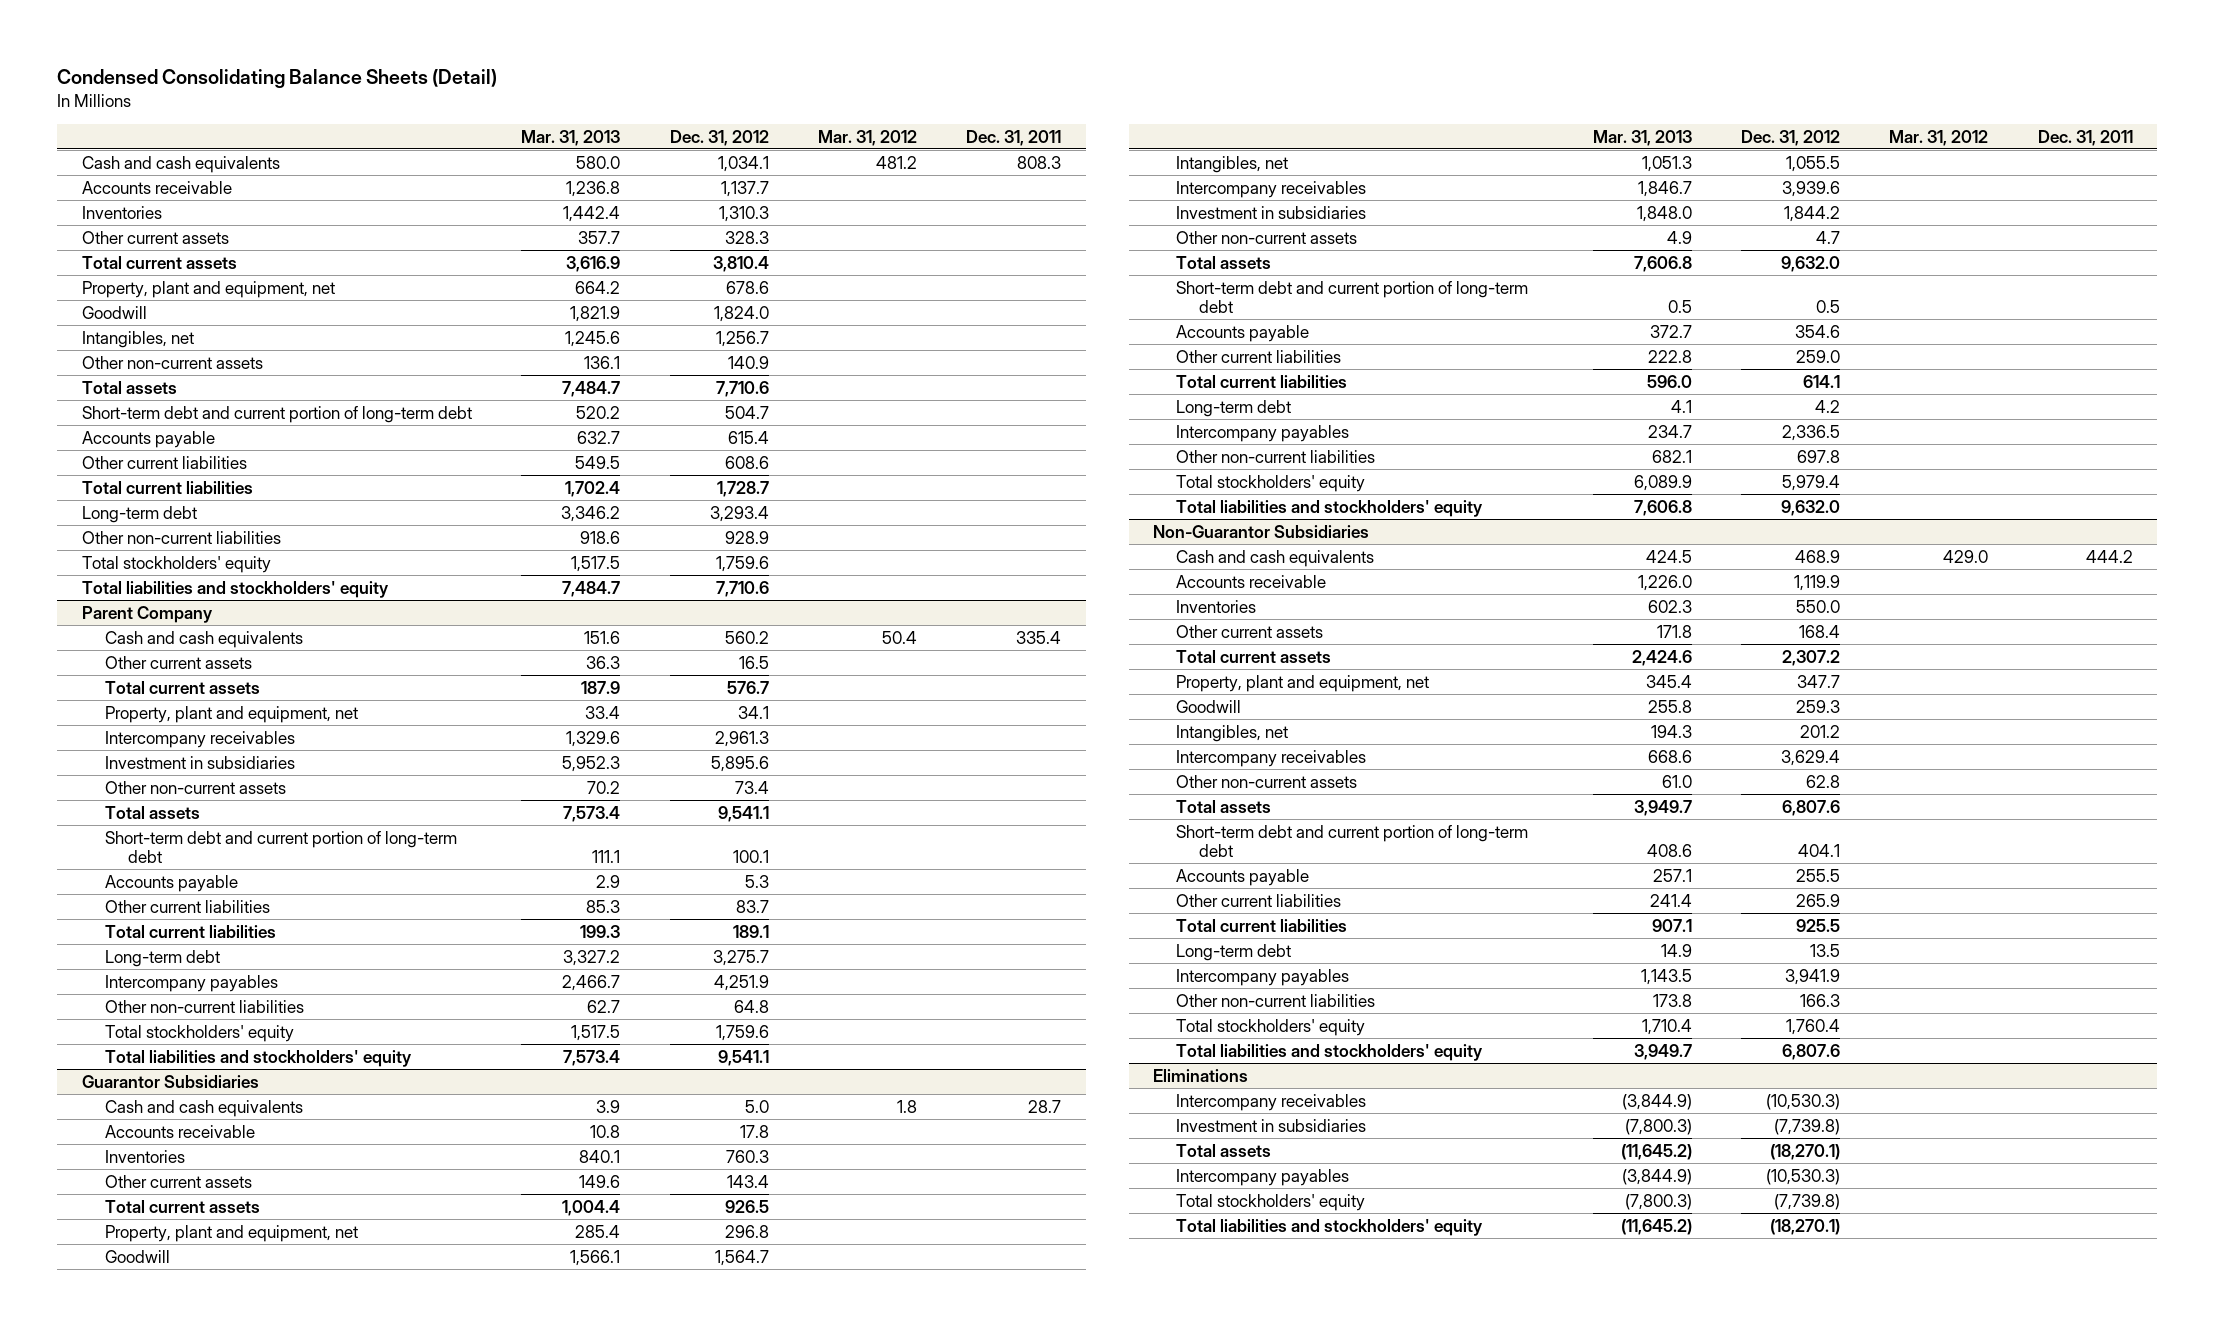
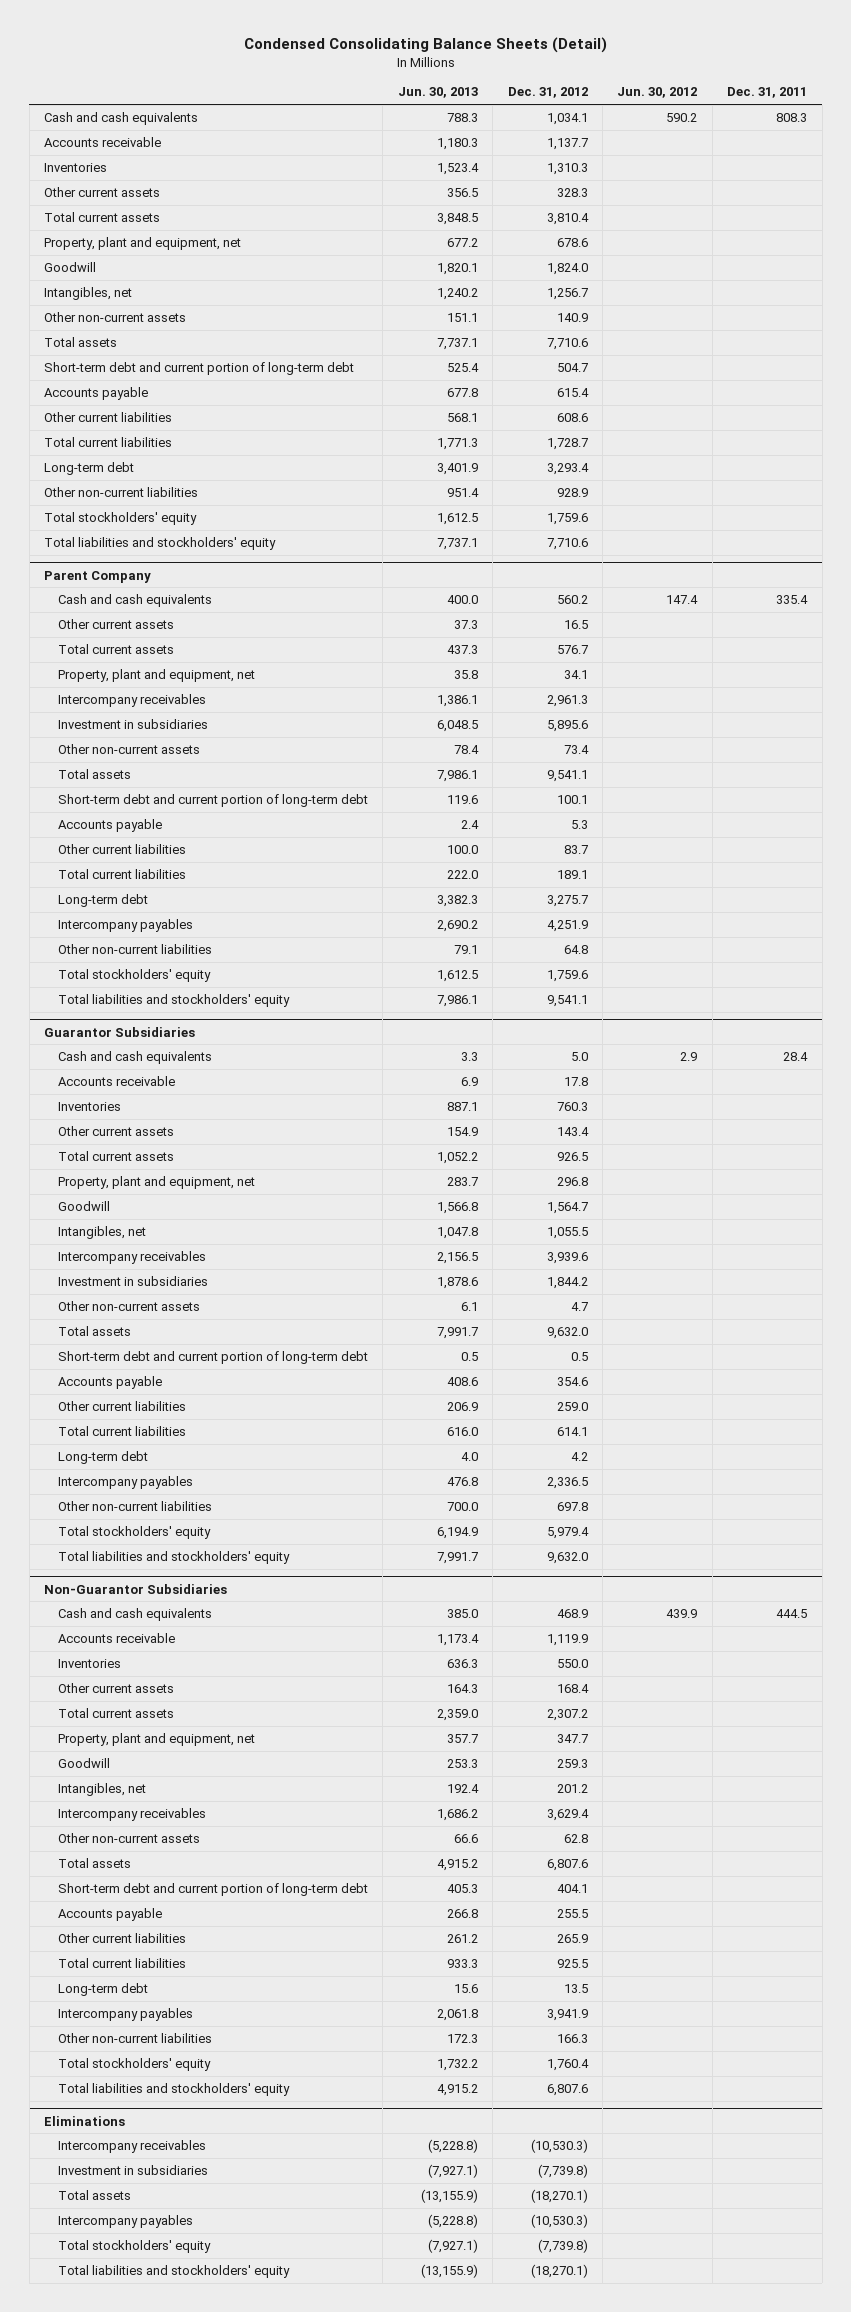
- | Mar. 31, 2013 | Dec. 31, 2012 | Mar. 31, 2012 | Dec. 31, 2011
+ | Jun. 30, 2013 | Dec. 31, 2012 | Jun. 30, 2012 | Dec. 31, 2011
@ Guarantor Subsidiaries
- Cash and cash equivalents | 3.9 | 5.0 | 1.8 | 28.7
+ Cash and cash equivalents | 3.3 | 5.0 | 2.9 | 28.4
@ Non-Guarantor Subsidiaries
- Cash and cash equivalents | 424.5 | 468.9 | 429.0 | 444.2
+ Cash and cash equivalents | 385.0 | 468.9 | 439.9 | 444.5

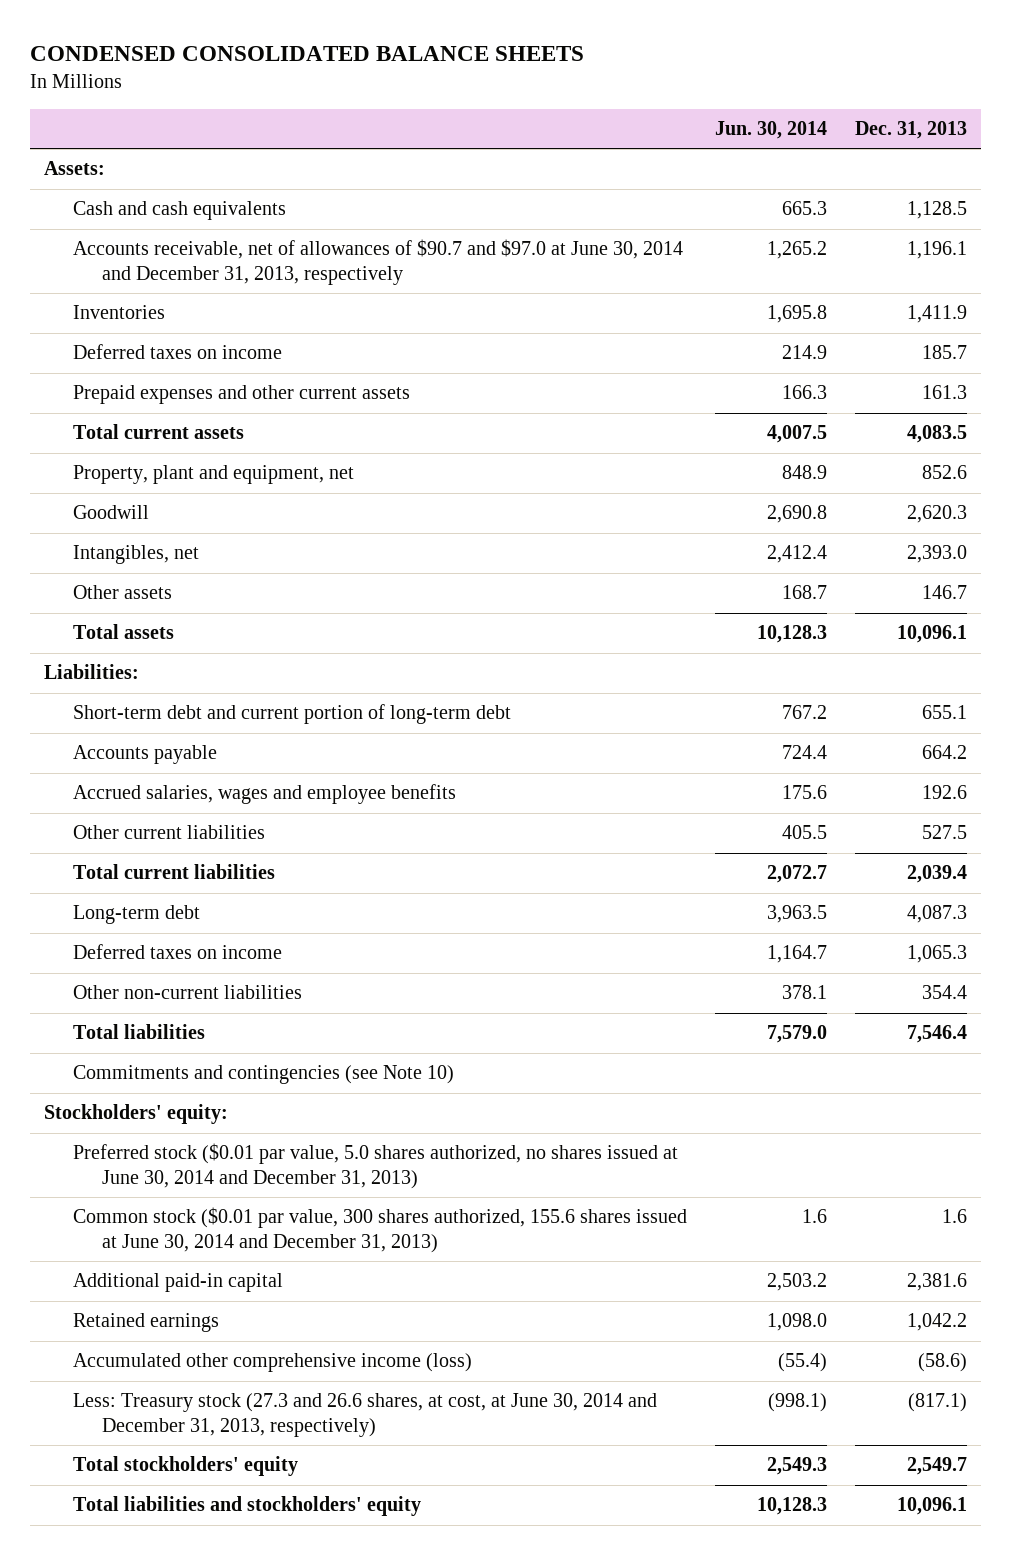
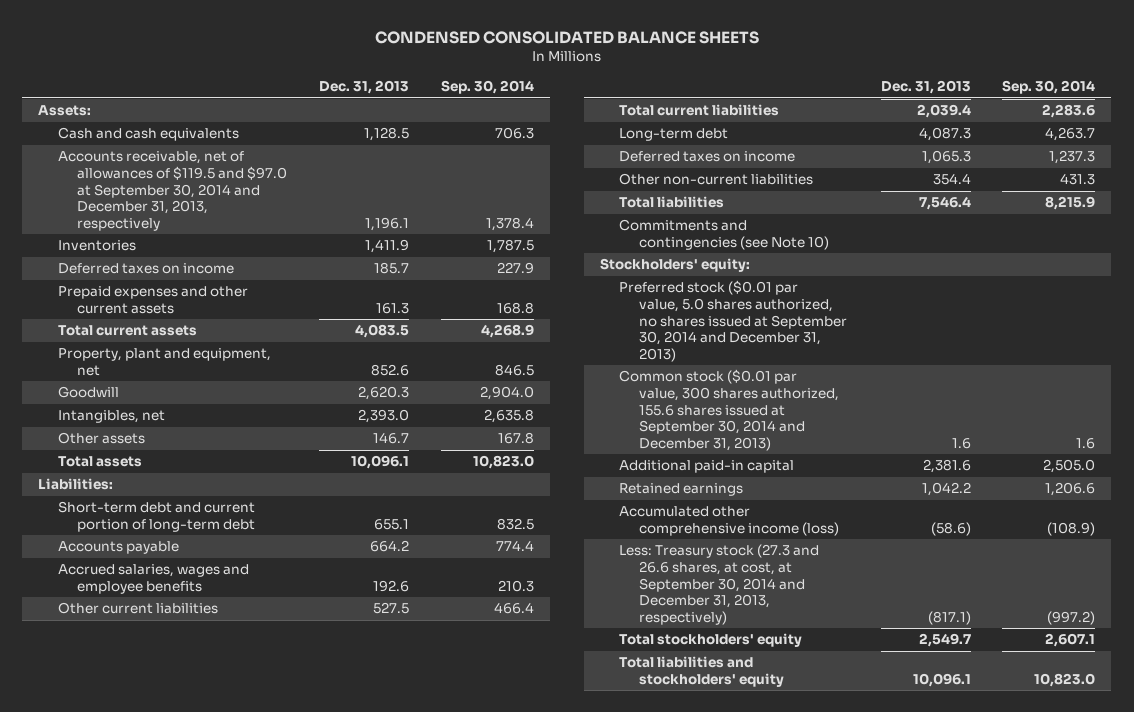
- | Jun. 30, 2014 | Dec. 31, 2013
+ | Dec. 31, 2013 | Sep. 30, 2014
- Accounts receivable, net of allowances of $90.7 and $97.0 at June 30, 2014 and December 31, 2013, respectively | 1,265.2 | 1,196.1
+ Accounts receivable, net of allowances of $119.5 and $97.0 at September 30, 2014 and December 31, 2013, respectively | 1,196.1 | 1,378.4
- Preferred stock ($0.01 par value, 5.0 shares authorized, no shares issued at June 30, 2014 and December 31, 2013)
- Common stock ($0.01 par value, 300 shares authorized, 155.6 shares issued at June 30, 2014 and December 31, 2013) | 1.6 | 1.6
+ Preferred stock ($0.01 par value, 5.0 shares authorized, no shares issued at September 30, 2014 and December 31, 2013)
+ Common stock ($0.01 par value, 300 shares authorized, 155.6 shares issued at September 30, 2014 and December 31, 2013) | 1.6 | 1.6
- Less: Treasury stock (27.3 and 26.6 shares, at cost, at June 30, 2014 and December 31, 2013, respectively) | (998.1) | (817.1)
+ Less: Treasury stock (27.3 and 26.6 shares, at cost, at September 30, 2014 and December 31, 2013, respectively) | (817.1) | (997.2)

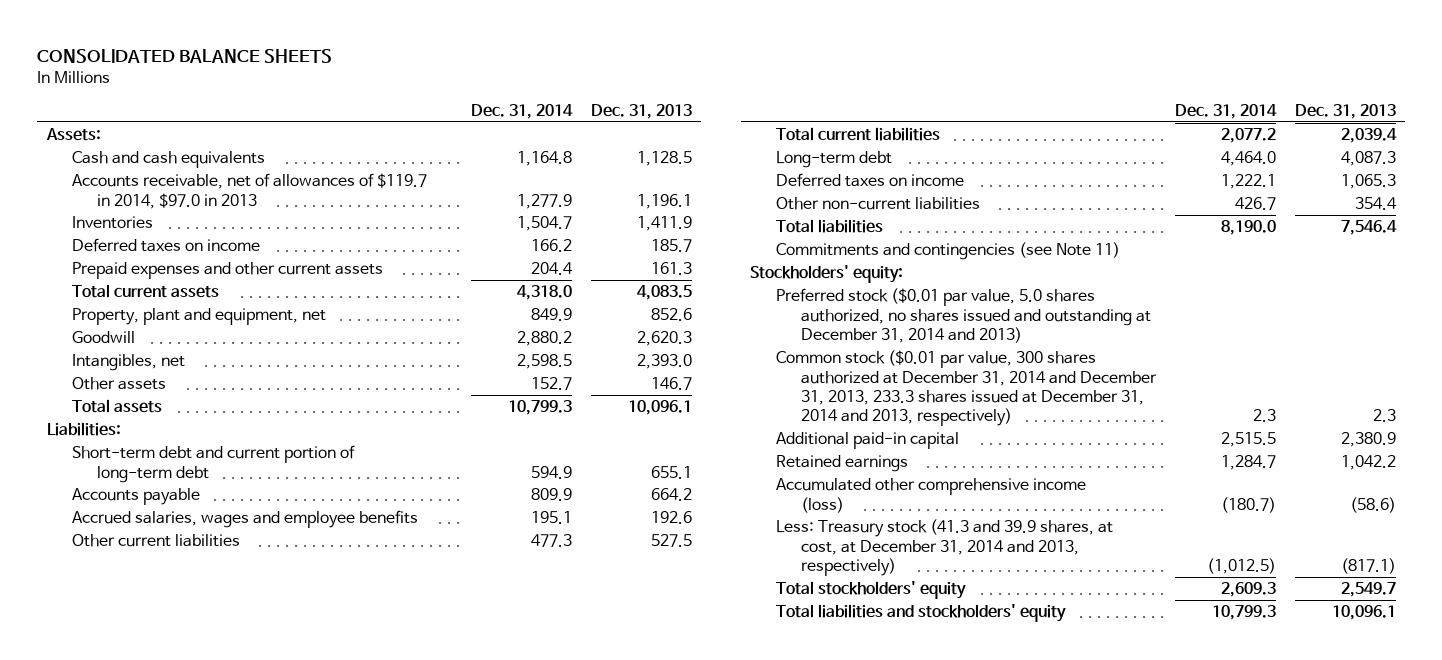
- CONDENSED CONSOLIDATED BALANCE SHEETS
+ CONSOLIDATED BALANCE SHEETS
- | Dec. 31, 2013 | Sep. 30, 2014
+ | Dec. 31, 2014 | Dec. 31, 2013
- Accounts receivable, net of allowances of $119.5 and $97.0 at September 30, 2014 and December 31, 2013, respectively | 1,196.1 | 1,378.4
+ Accounts receivable, net of allowances of $119.7 in 2014, $97.0 in 2013 | 1,277.9 | 1,196.1
- Commitments and contingencies (see Note 10)
+ Commitments and contingencies (see Note 11)
- Preferred stock ($0.01 par value, 5.0 shares authorized, no shares issued at September 30, 2014 and December 31, 2013)
- Common stock ($0.01 par value, 300 shares authorized, 155.6 shares issued at September 30, 2014 and December 31, 2013) | 1.6 | 1.6
- Additional paid-in capital | 2,381.6 | 2,505.0
+ Preferred stock ($0.01 par value, 5.0 shares authorized, no shares issued and outstanding at December 31, 2014 and 2013)
+ Common stock ($0.01 par value, 300 shares authorized at December 31, 2014 and December 31, 2013, 233.3 shares issued at December 31, 2014 and 2013, respectively) | 2.3 | 2.3
+ Additional paid-in capital | 2,515.5 | 2,380.9
- Less: Treasury stock (27.3 and 26.6 shares, at cost, at September 30, 2014 and December 31, 2013, respectively) | (817.1) | (997.2)
+ Less: Treasury stock (41.3 and 39.9 shares, at cost, at December 31, 2014 and 2013, respectively) | (1,012.5) | (817.1)

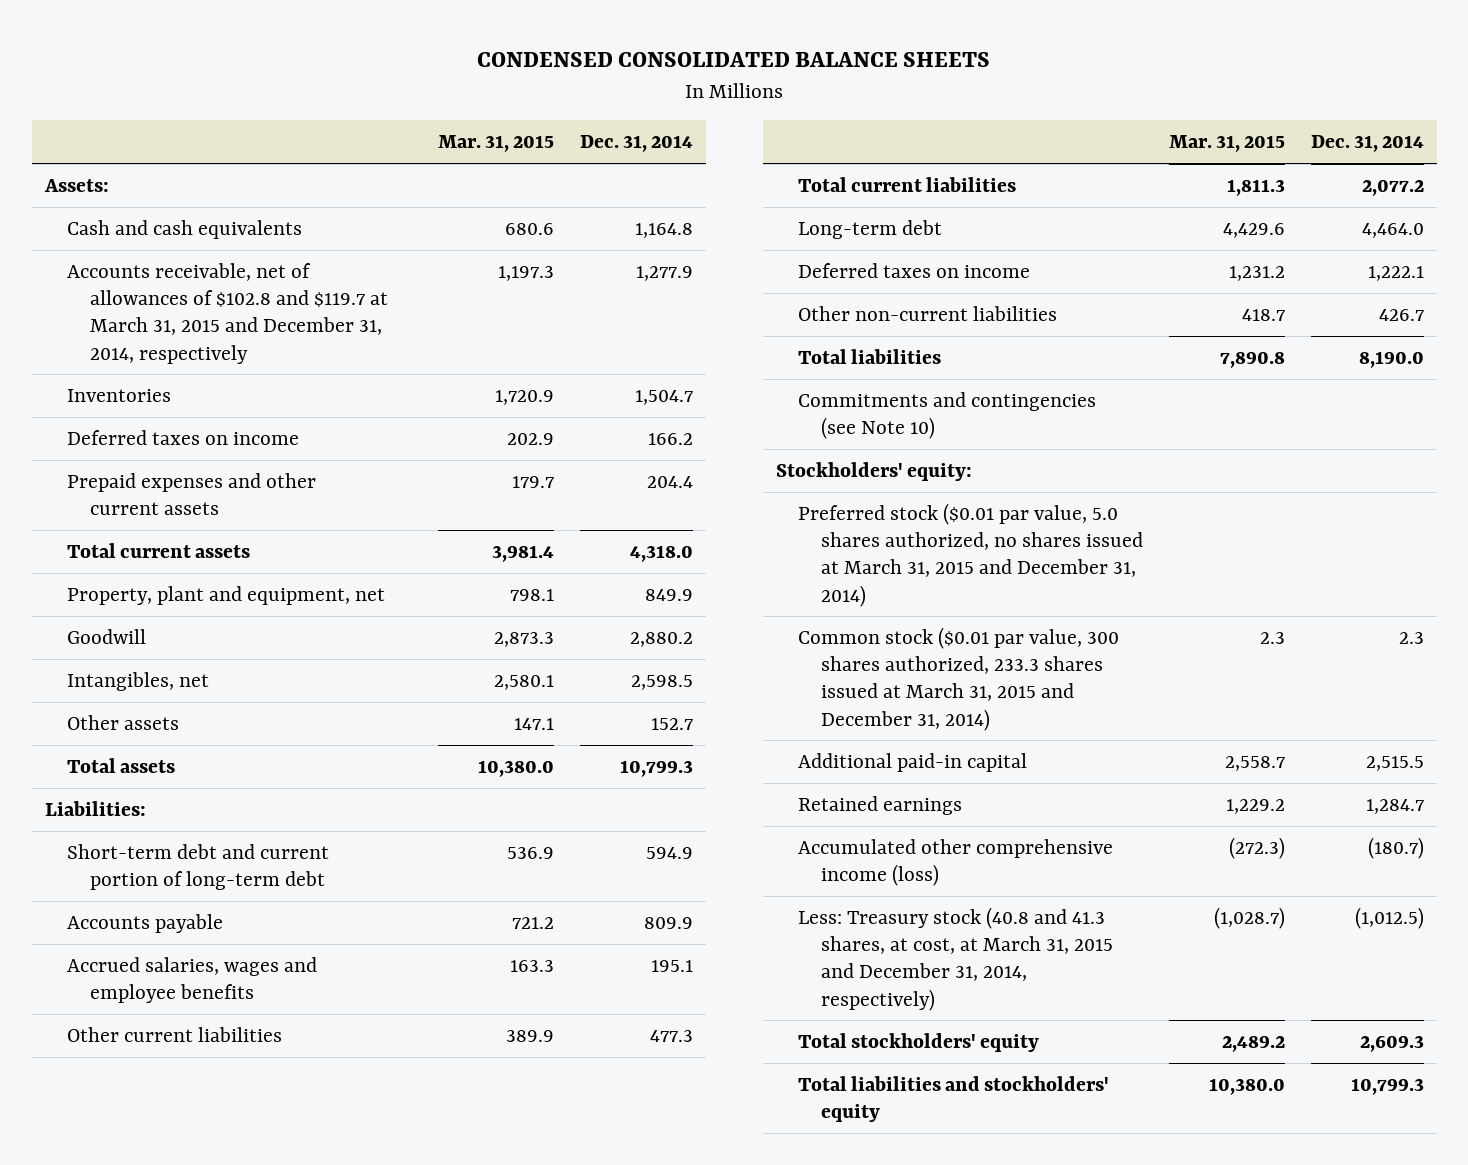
- CONSOLIDATED BALANCE SHEETS
+ CONDENSED CONSOLIDATED BALANCE SHEETS
- | Dec. 31, 2014 | Dec. 31, 2013
+ | Mar. 31, 2015 | Dec. 31, 2014
- Accounts receivable, net of allowances of $119.7 in 2014, $97.0 in 2013 | 1,277.9 | 1,196.1
+ Accounts receivable, net of allowances of $102.8 and $119.7 at March 31, 2015 and December 31, 2014, respectively | 1,197.3 | 1,277.9
- Commitments and contingencies (see Note 11)
+ Commitments and contingencies (see Note 10)
- Preferred stock ($0.01 par value, 5.0 shares authorized, no shares issued and outstanding at December 31, 2014 and 2013)
- Common stock ($0.01 par value, 300 shares authorized at December 31, 2014 and December 31, 2013, 233.3 shares issued at December 31, 2014 and 2013, respectively) | 2.3 | 2.3
+ Preferred stock ($0.01 par value, 5.0 shares authorized, no shares issued at March 31, 2015 and December 31, 2014)
+ Common stock ($0.01 par value, 300 shares authorized, 233.3 shares issued at March 31, 2015 and December 31, 2014) | 2.3 | 2.3
- Less: Treasury stock (41.3 and 39.9 shares, at cost, at December 31, 2014 and 2013, respectively) | (1,012.5) | (817.1)
+ Less: Treasury stock (40.8 and 41.3 shares, at cost, at March 31, 2015 and December 31, 2014, respectively) | (1,028.7) | (1,012.5)

